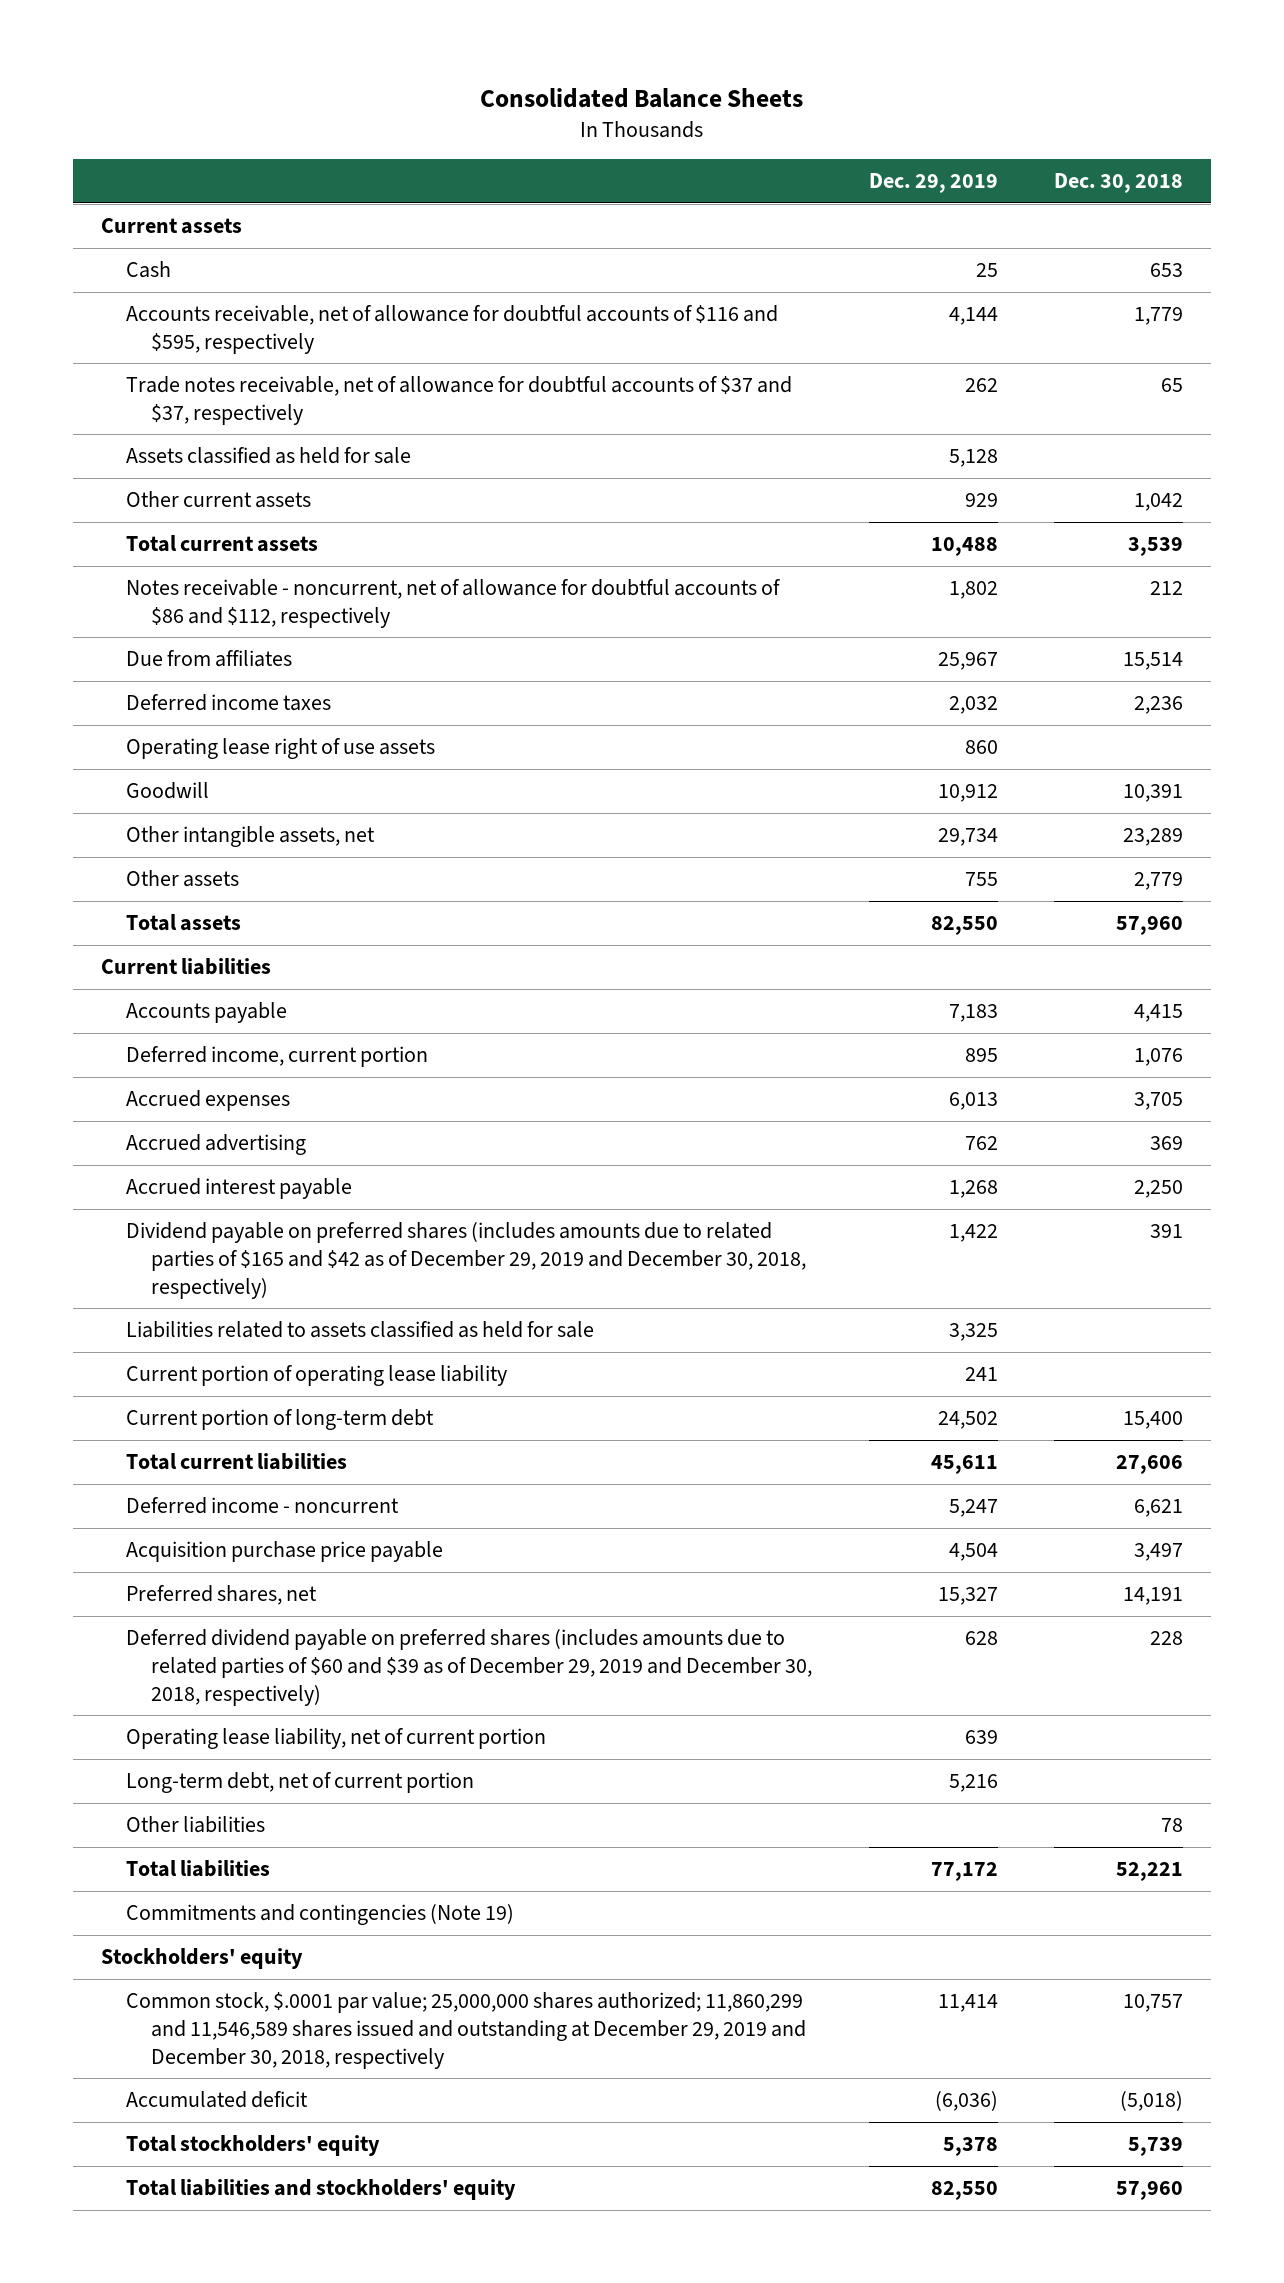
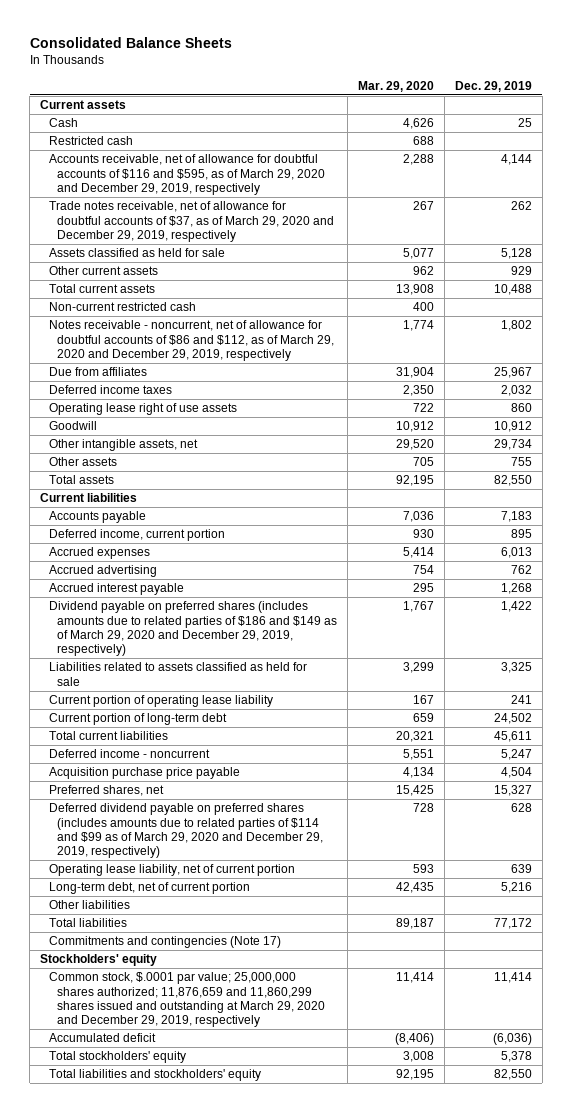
- | Dec. 29, 2019 | Dec. 30, 2018
+ | Mar. 29, 2020 | Dec. 29, 2019
- Accounts receivable, net of allowance for doubtful accounts of $116 and $595, respectively | 4,144 | 1,779
- Trade notes receivable, net of allowance for doubtful accounts of $37 and $37, respectively | 262 | 65
+ Restricted cash | 688 |
+ Accounts receivable, net of allowance for doubtful accounts of $116 and $595, as of March 29, 2020 and December 29, 2019, respectively | 2,288 | 4,144
+ Trade notes receivable, net of allowance for doubtful accounts of $37, as of March 29, 2020 and December 29, 2019, respectively | 267 | 262
- Notes receivable - noncurrent, net of allowance for doubtful accounts of $86 and $112, respectively | 1,802 | 212
+ Non-current restricted cash | 400 |
+ Notes receivable - noncurrent, net of allowance for doubtful accounts of $86 and $112, as of March 29, 2020 and December 29, 2019, respectively | 1,774 | 1,802
- Dividend payable on preferred shares (includes amounts due to related parties of $165 and $42 as of December 29, 2019 and December 30, 2018, respectively) | 1,422 | 391
+ Dividend payable on preferred shares (includes amounts due to related parties of $186 and $149 as of March 29, 2020 and December 29, 2019, respectively) | 1,767 | 1,422
- Deferred dividend payable on preferred shares (includes amounts due to related parties of $60 and $39 as of December 29, 2019 and December 30, 2018, respectively) | 628 | 228
+ Deferred dividend payable on preferred shares (includes amounts due to related parties of $114 and $99 as of March 29, 2020 and December 29, 2019, respectively) | 728 | 628
- Commitments and contingencies (Note 19)
+ Commitments and contingencies (Note 17)
- Common stock, $.0001 par value; 25,000,000 shares authorized; 11,860,299 and 11,546,589 shares issued and outstanding at December 29, 2019 and December 30, 2018, respectively | 11,414 | 10,757
+ Common stock, $.0001 par value; 25,000,000 shares authorized; 11,876,659 and 11,860,299 shares issued and outstanding at March 29, 2020 and December 29, 2019, respectively | 11,414 | 11,414

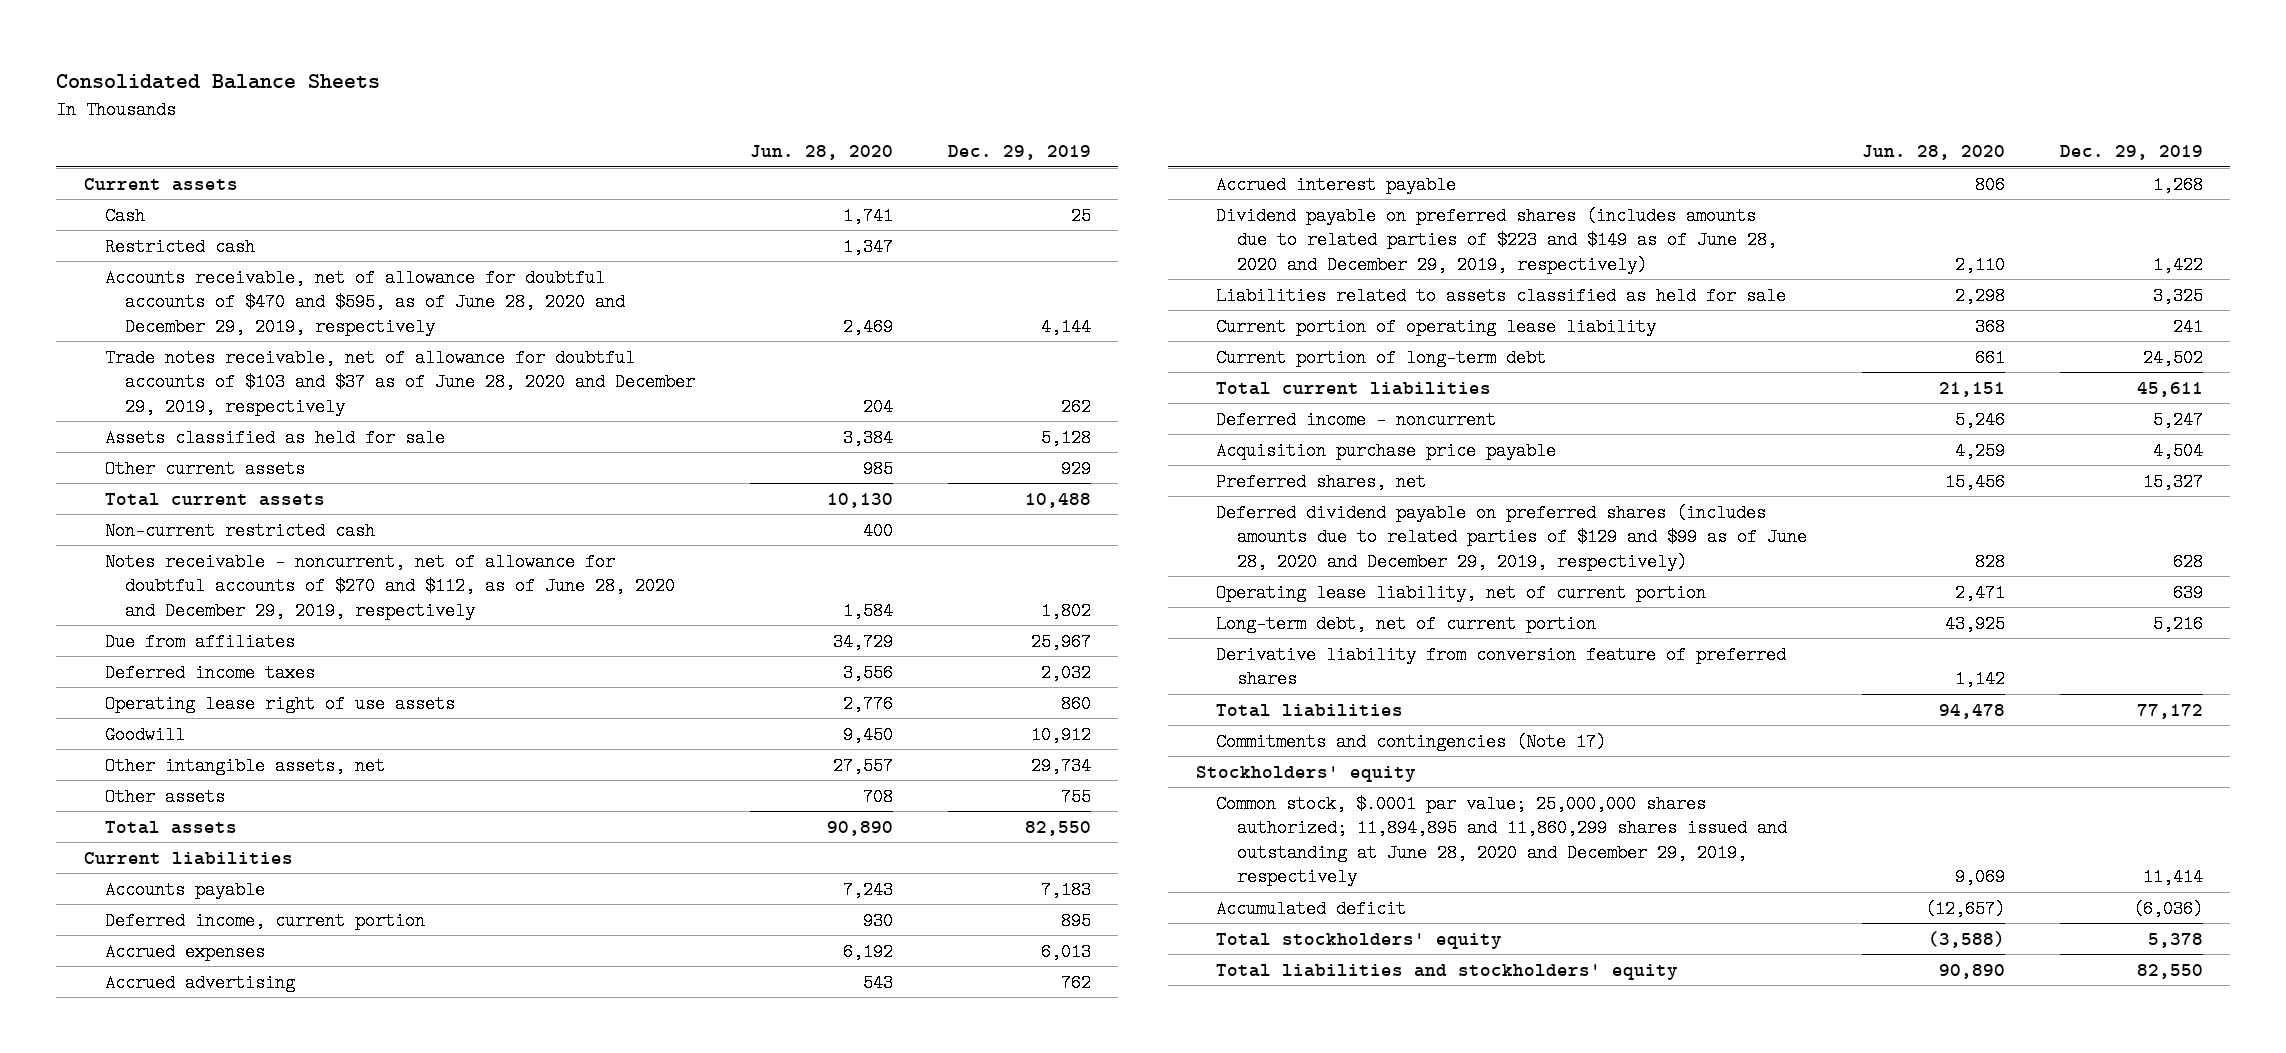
- | Mar. 29, 2020 | Dec. 29, 2019
+ | Jun. 28, 2020 | Dec. 29, 2019
- Accounts receivable, net of allowance for doubtful accounts of $116 and $595, as of March 29, 2020 and December 29, 2019, respectively | 2,288 | 4,144
- Trade notes receivable, net of allowance for doubtful accounts of $37, as of March 29, 2020 and December 29, 2019, respectively | 267 | 262
+ Accounts receivable, net of allowance for doubtful accounts of $470 and $595, as of June 28, 2020 and December 29, 2019, respectively | 2,469 | 4,144
+ Trade notes receivable, net of allowance for doubtful accounts of $103 and $37 as of June 28, 2020 and December 29, 2019, respectively | 204 | 262
- Notes receivable - noncurrent, net of allowance for doubtful accounts of $86 and $112, as of March 29, 2020 and December 29, 2019, respectively | 1,774 | 1,802
+ Notes receivable - noncurrent, net of allowance for doubtful accounts of $270 and $112, as of June 28, 2020 and December 29, 2019, respectively | 1,584 | 1,802
- Dividend payable on preferred shares (includes amounts due to related parties of $186 and $149 as of March 29, 2020 and December 29, 2019, respectively) | 1,767 | 1,422
+ Dividend payable on preferred shares (includes amounts due to related parties of $223 and $149 as of June 28, 2020 and December 29, 2019, respectively) | 2,110 | 1,422
- Deferred dividend payable on preferred shares (includes amounts due to related parties of $114 and $99 as of March 29, 2020 and December 29, 2019, respectively) | 728 | 628
+ Deferred dividend payable on preferred shares (includes amounts due to related parties of $129 and $99 as of June 28, 2020 and December 29, 2019, respectively) | 828 | 628
- Other liabilities
+ Derivative liability from conversion feature of preferred shares | 1,142 |
- Common stock, $.0001 par value; 25,000,000 shares authorized; 11,876,659 and 11,860,299 shares issued and outstanding at March 29, 2020 and December 29, 2019, respectively | 11,414 | 11,414
+ Common stock, $.0001 par value; 25,000,000 shares authorized; 11,894,895 and 11,860,299 shares issued and outstanding at June 28, 2020 and December 29, 2019, respectively | 9,069 | 11,414

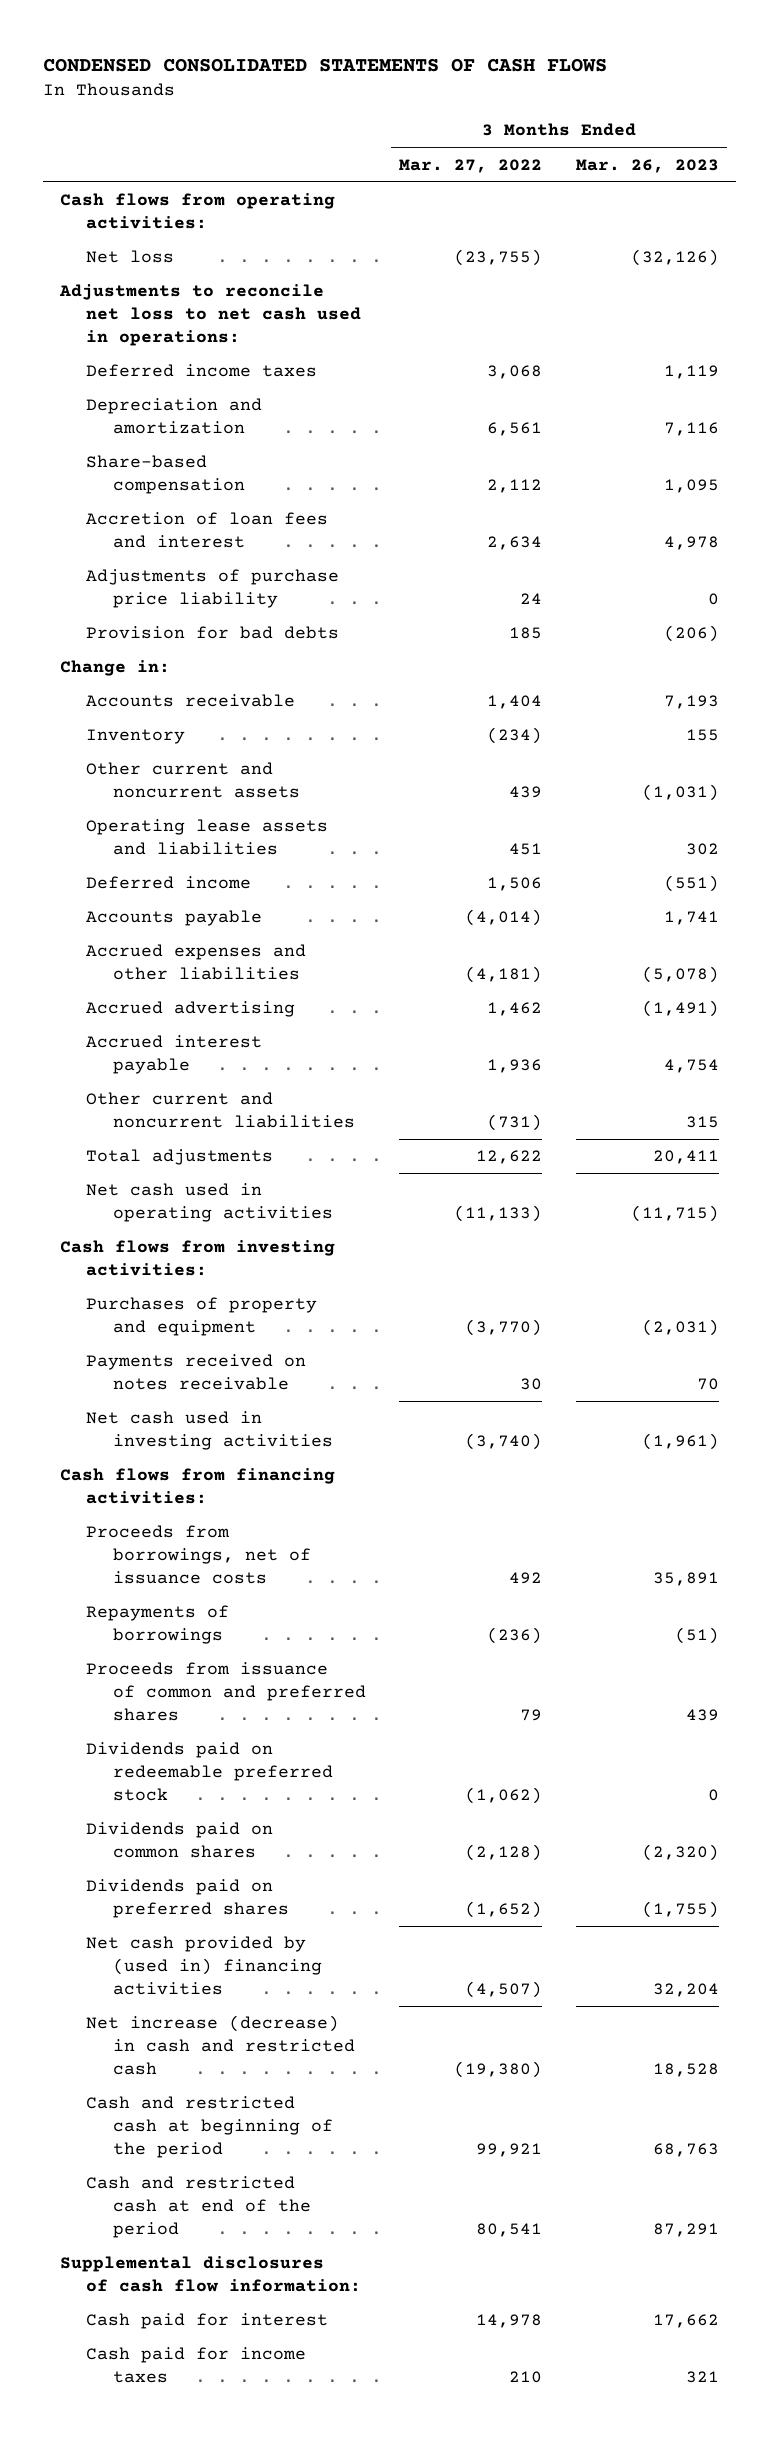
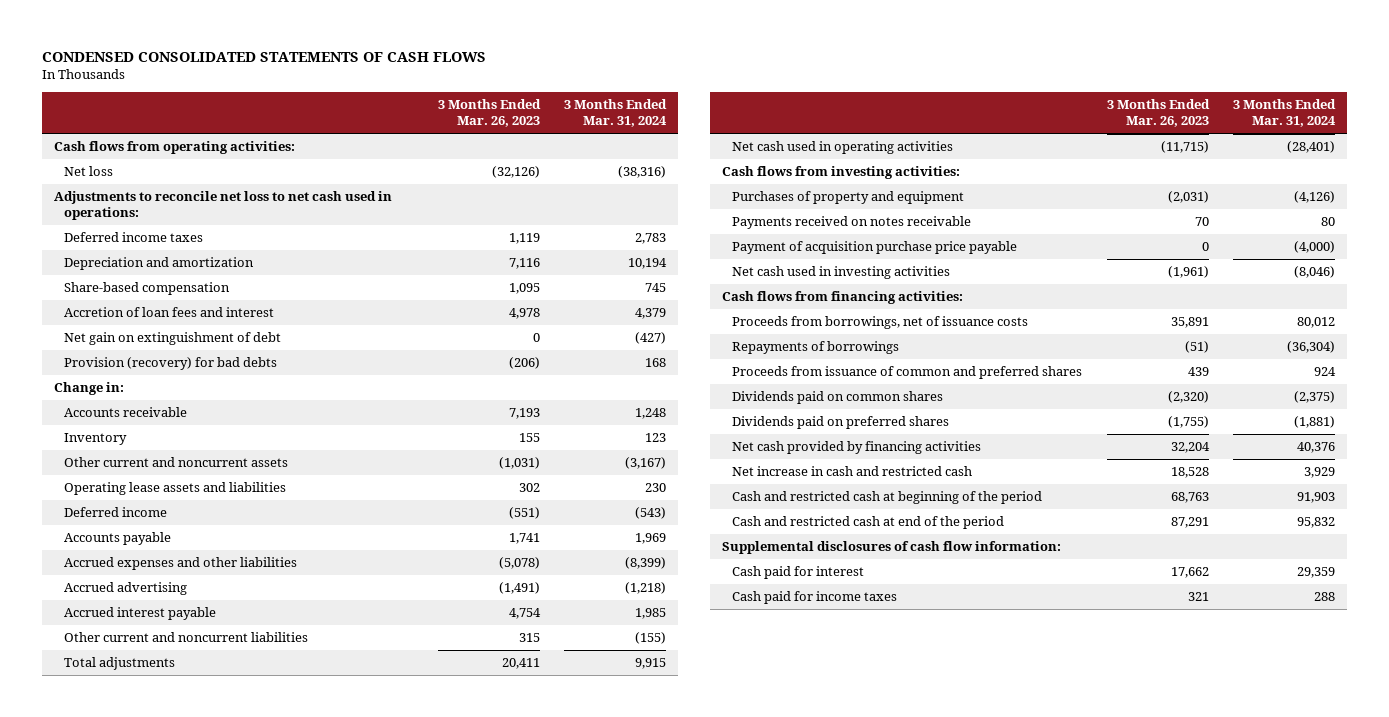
- | 3 Months Ended Mar. 27, 2022 | 3 Months Ended Mar. 26, 2023
+ | 3 Months Ended Mar. 26, 2023 | 3 Months Ended Mar. 31, 2024
- Adjustments of purchase price liability | 24 | 0
- Provision for bad debts | 185 | (206)
+ Net gain on extinguishment of debt | 0 | (427)
+ Provision (recovery) for bad debts | (206) | 168
+ Payment of acquisition purchase price payable | 0 | (4,000)
- Dividends paid on redeemable preferred stock | (1,062) | 0
- Net cash provided by (used in) financing activities | (4,507) | 32,204
- Net increase (decrease) in cash and restricted cash | (19,380) | 18,528
+ Net cash provided by financing activities | 32,204 | 40,376
+ Net increase in cash and restricted cash | 18,528 | 3,929

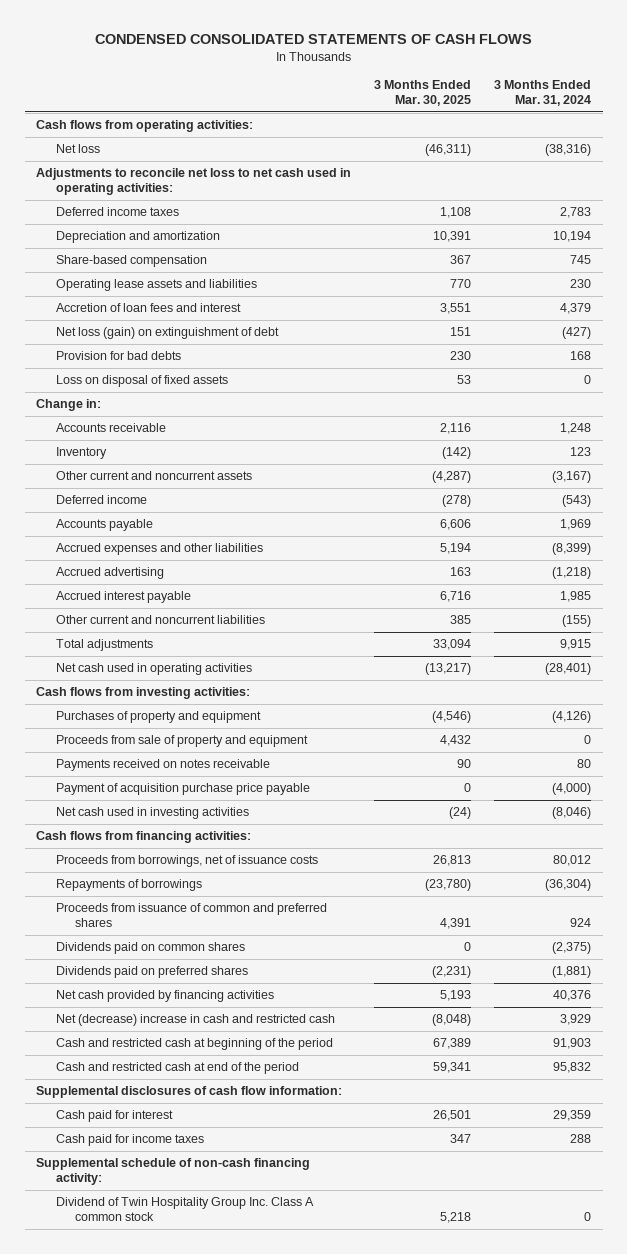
- | 3 Months Ended Mar. 26, 2023 | 3 Months Ended Mar. 31, 2024
+ | 3 Months Ended Mar. 30, 2025 | 3 Months Ended Mar. 31, 2024
- Adjustments to reconcile net loss to net cash used in operations:
+ Adjustments to reconcile net loss to net cash used in operating activities:
moved up: Operating lease assets and liabilities | 770 | 230
- Net gain on extinguishment of debt | 0 | (427)
- Provision (recovery) for bad debts | (206) | 168
+ Net loss (gain) on extinguishment of debt | 151 | (427)
+ Provision for bad debts | 230 | 168
+ Loss on disposal of fixed assets | 53 | 0
+ Proceeds from sale of property and equipment | 4,432 | 0
- Net increase in cash and restricted cash | 18,528 | 3,929
+ Net (decrease) increase in cash and restricted cash | (8,048) | 3,929
+ Supplemental schedule of non-cash financing activity:
+ Dividend of Twin Hospitality Group Inc. Class A common stock | 5,218 | 0

